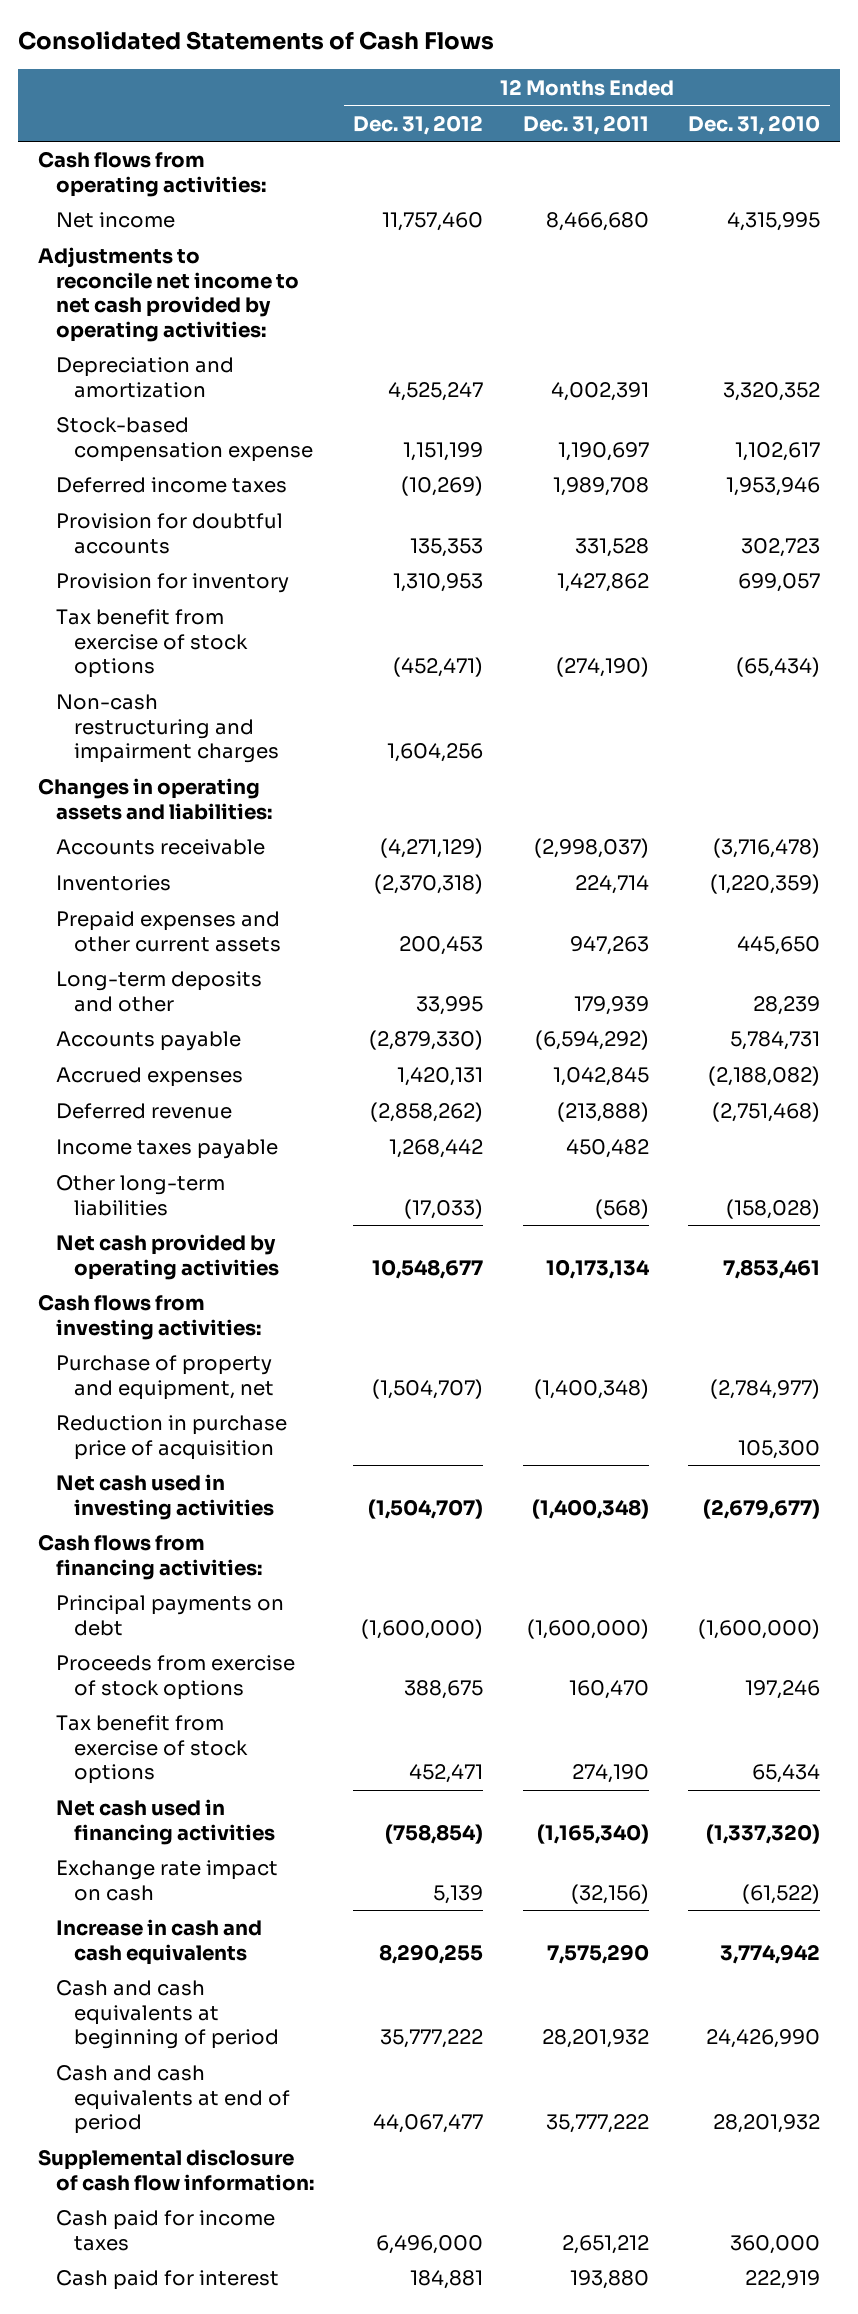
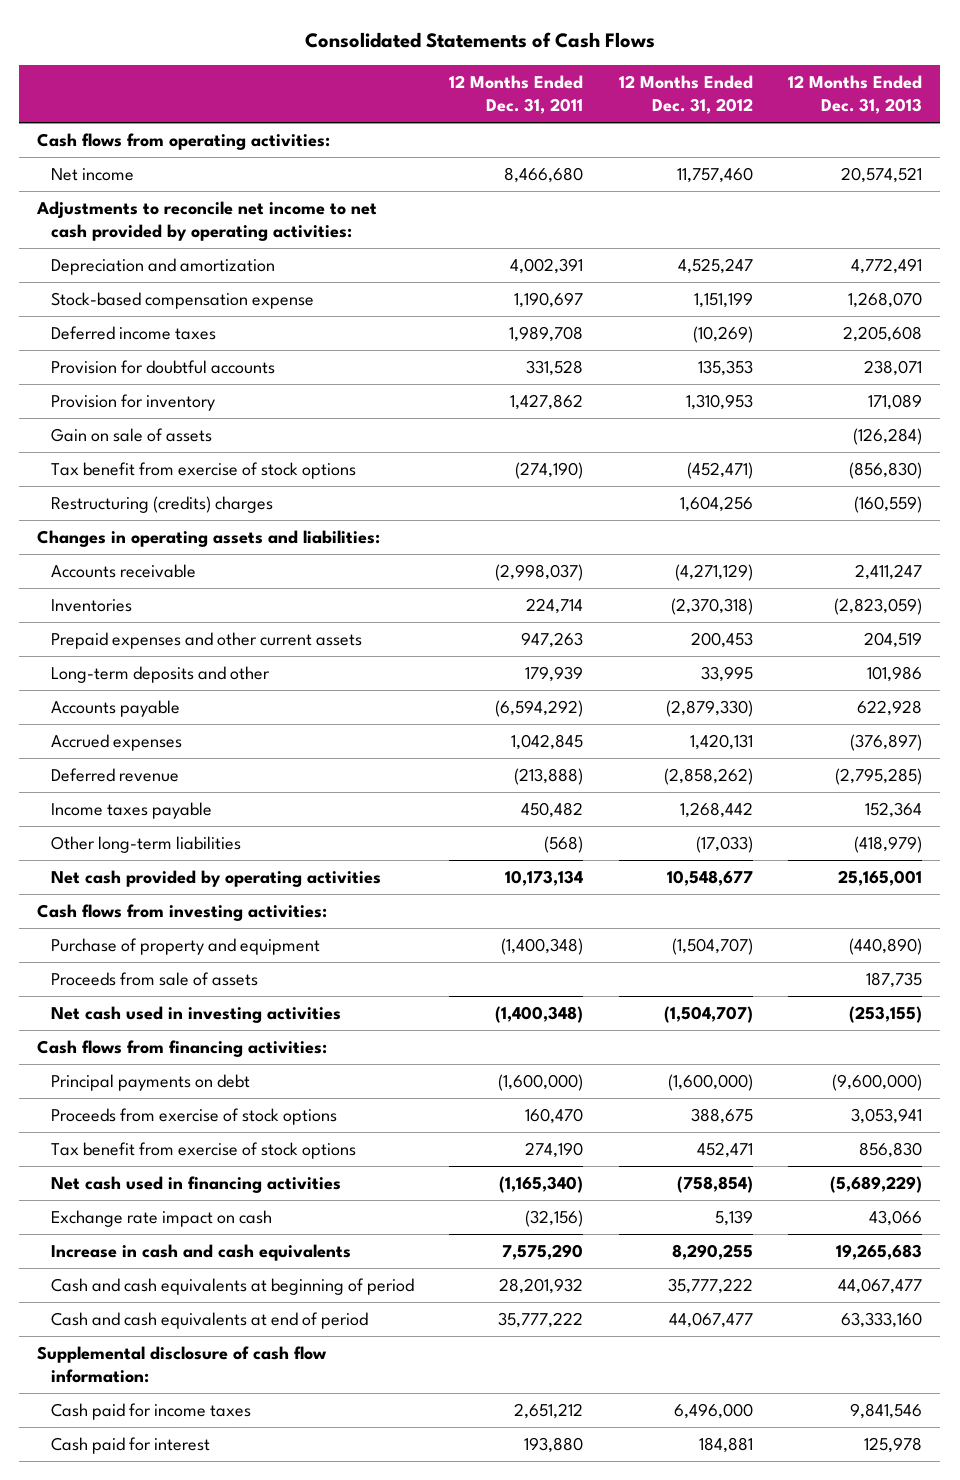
- | 12 Months Ended Dec. 31, 2012 | 12 Months Ended Dec. 31, 2011 | 12 Months Ended Dec. 31, 2010
+ | 12 Months Ended Dec. 31, 2011 | 12 Months Ended Dec. 31, 2012 | 12 Months Ended Dec. 31, 2013
+ Gain on sale of assets | | | (126,284)
- Non-cash restructuring and impairment charges | 1,604,256 | |
+ Restructuring (credits) charges | | 1,604,256 | (160,559)
- Purchase of property and equipment, net | (1,504,707) | (1,400,348) | (2,784,977)
- Reduction in purchase price of acquisition | | | 105,300
+ Purchase of property and equipment | (1,400,348) | (1,504,707) | (440,890)
+ Proceeds from sale of assets | | | 187,735

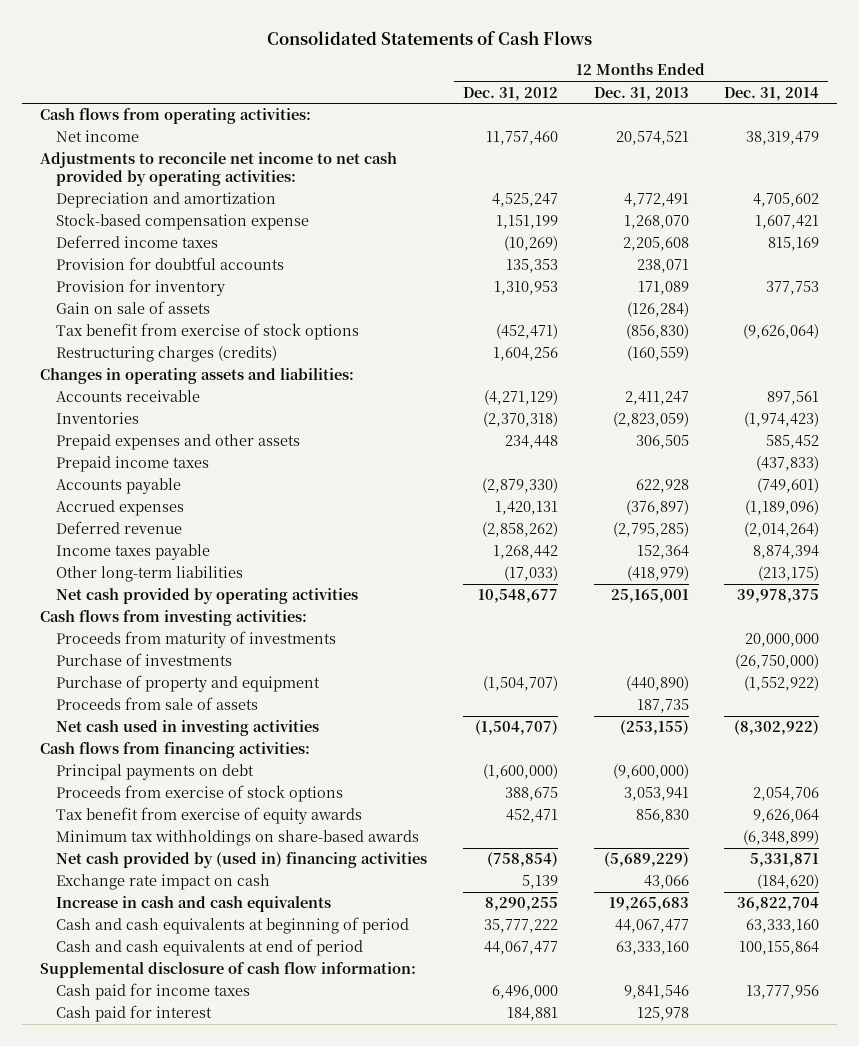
- | 12 Months Ended Dec. 31, 2011 | 12 Months Ended Dec. 31, 2012 | 12 Months Ended Dec. 31, 2013
+ | 12 Months Ended Dec. 31, 2012 | 12 Months Ended Dec. 31, 2013 | 12 Months Ended Dec. 31, 2014
- Restructuring (credits) charges | | 1,604,256 | (160,559)
+ Restructuring charges (credits) | 1,604,256 | (160,559) |
- Prepaid expenses and other current assets | 947,263 | 200,453 | 204,519
- Long-term deposits and other | 179,939 | 33,995 | 101,986
+ Prepaid expenses and other assets | 234,448 | 306,505 | 585,452
+ Prepaid income taxes | | | (437,833)
+ Proceeds from maturity of investments | | | 20,000,000
+ Purchase of investments | | | (26,750,000)
- Tax benefit from exercise of stock options | 274,190 | 452,471 | 856,830
- Net cash used in financing activities | (1,165,340) | (758,854) | (5,689,229)
+ Tax benefit from exercise of equity awards | 452,471 | 856,830 | 9,626,064
+ Minimum tax withholdings on share-based awards | | | (6,348,899)
+ Net cash provided by (used in) financing activities | (758,854) | (5,689,229) | 5,331,871

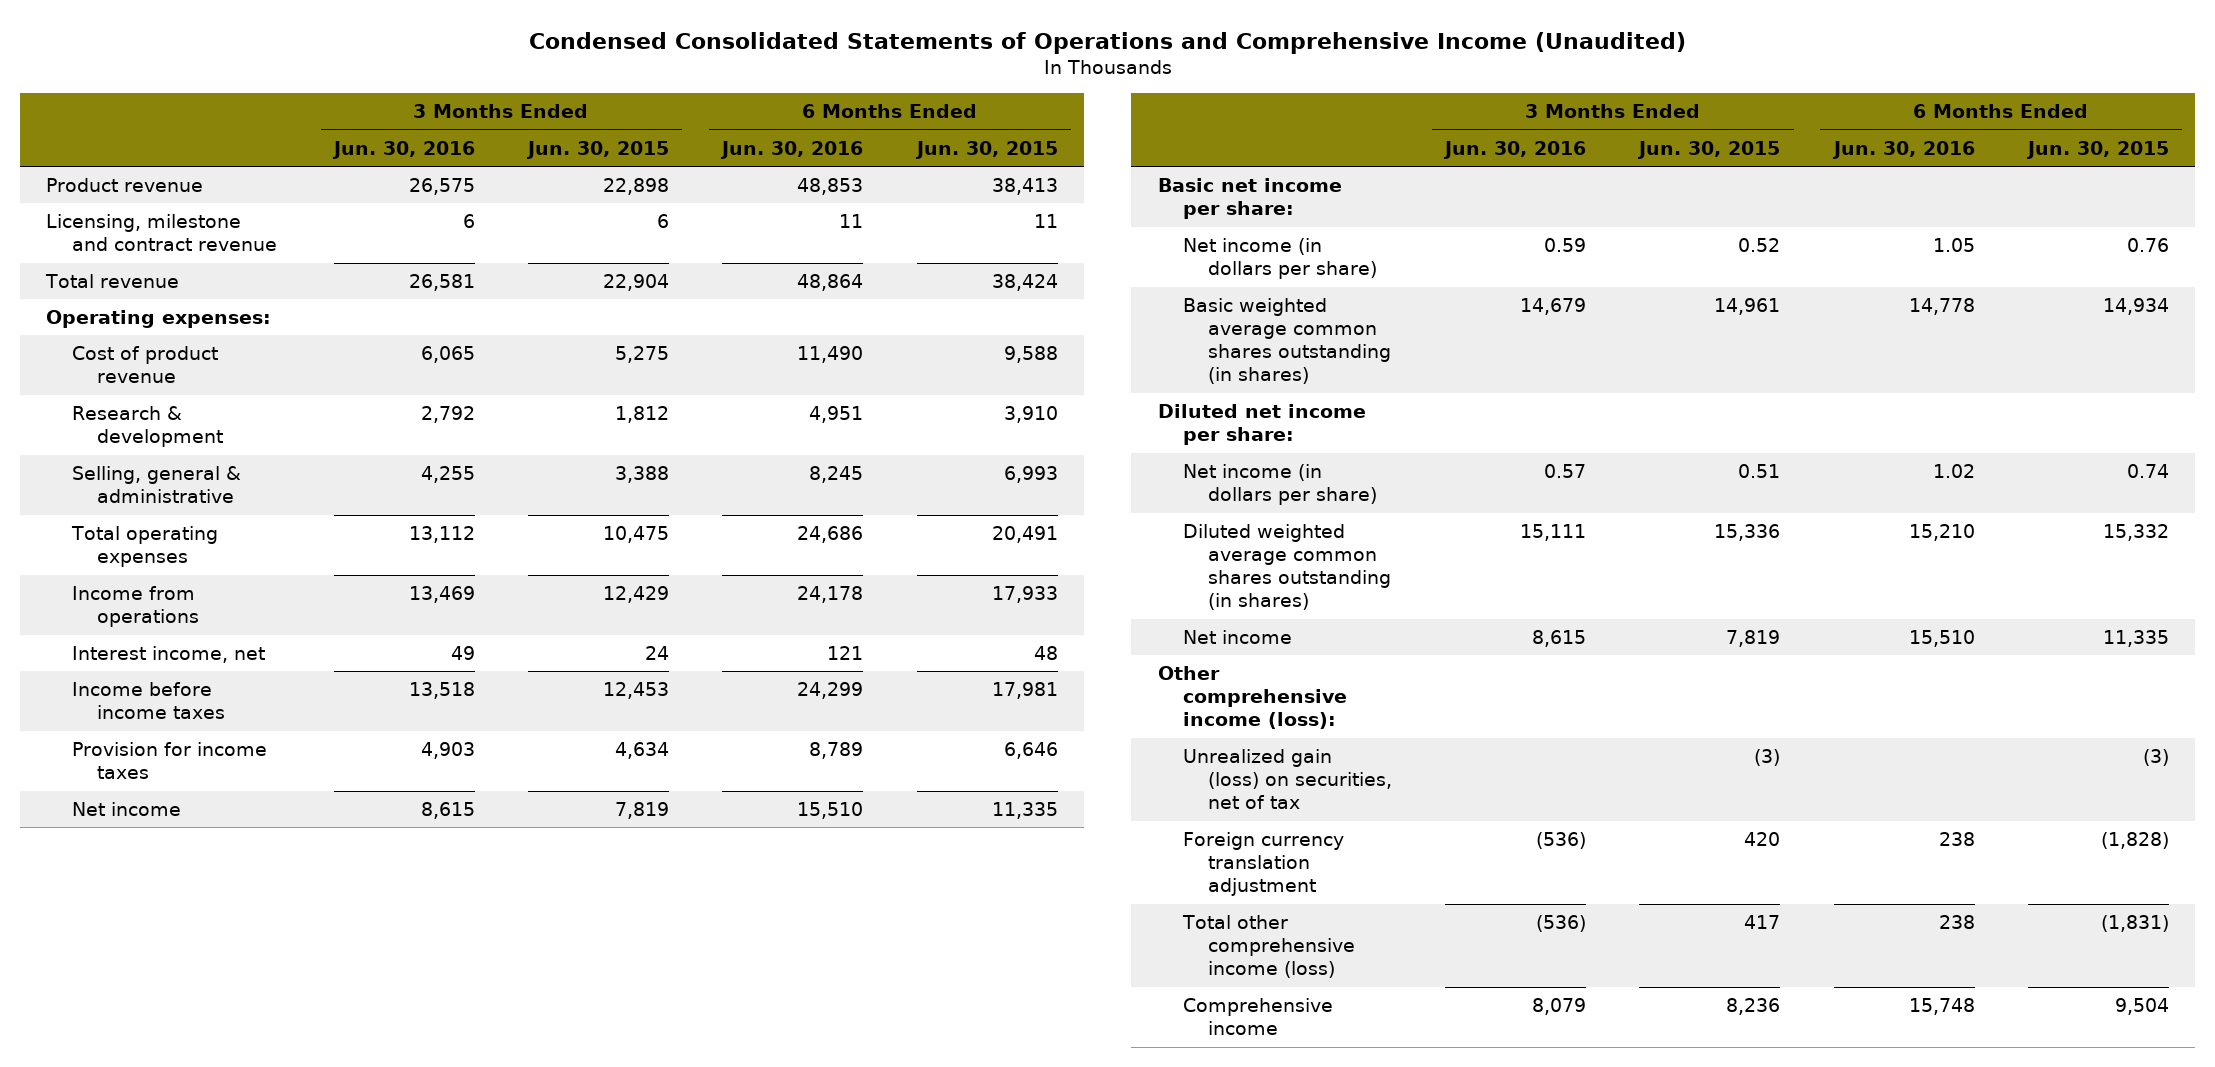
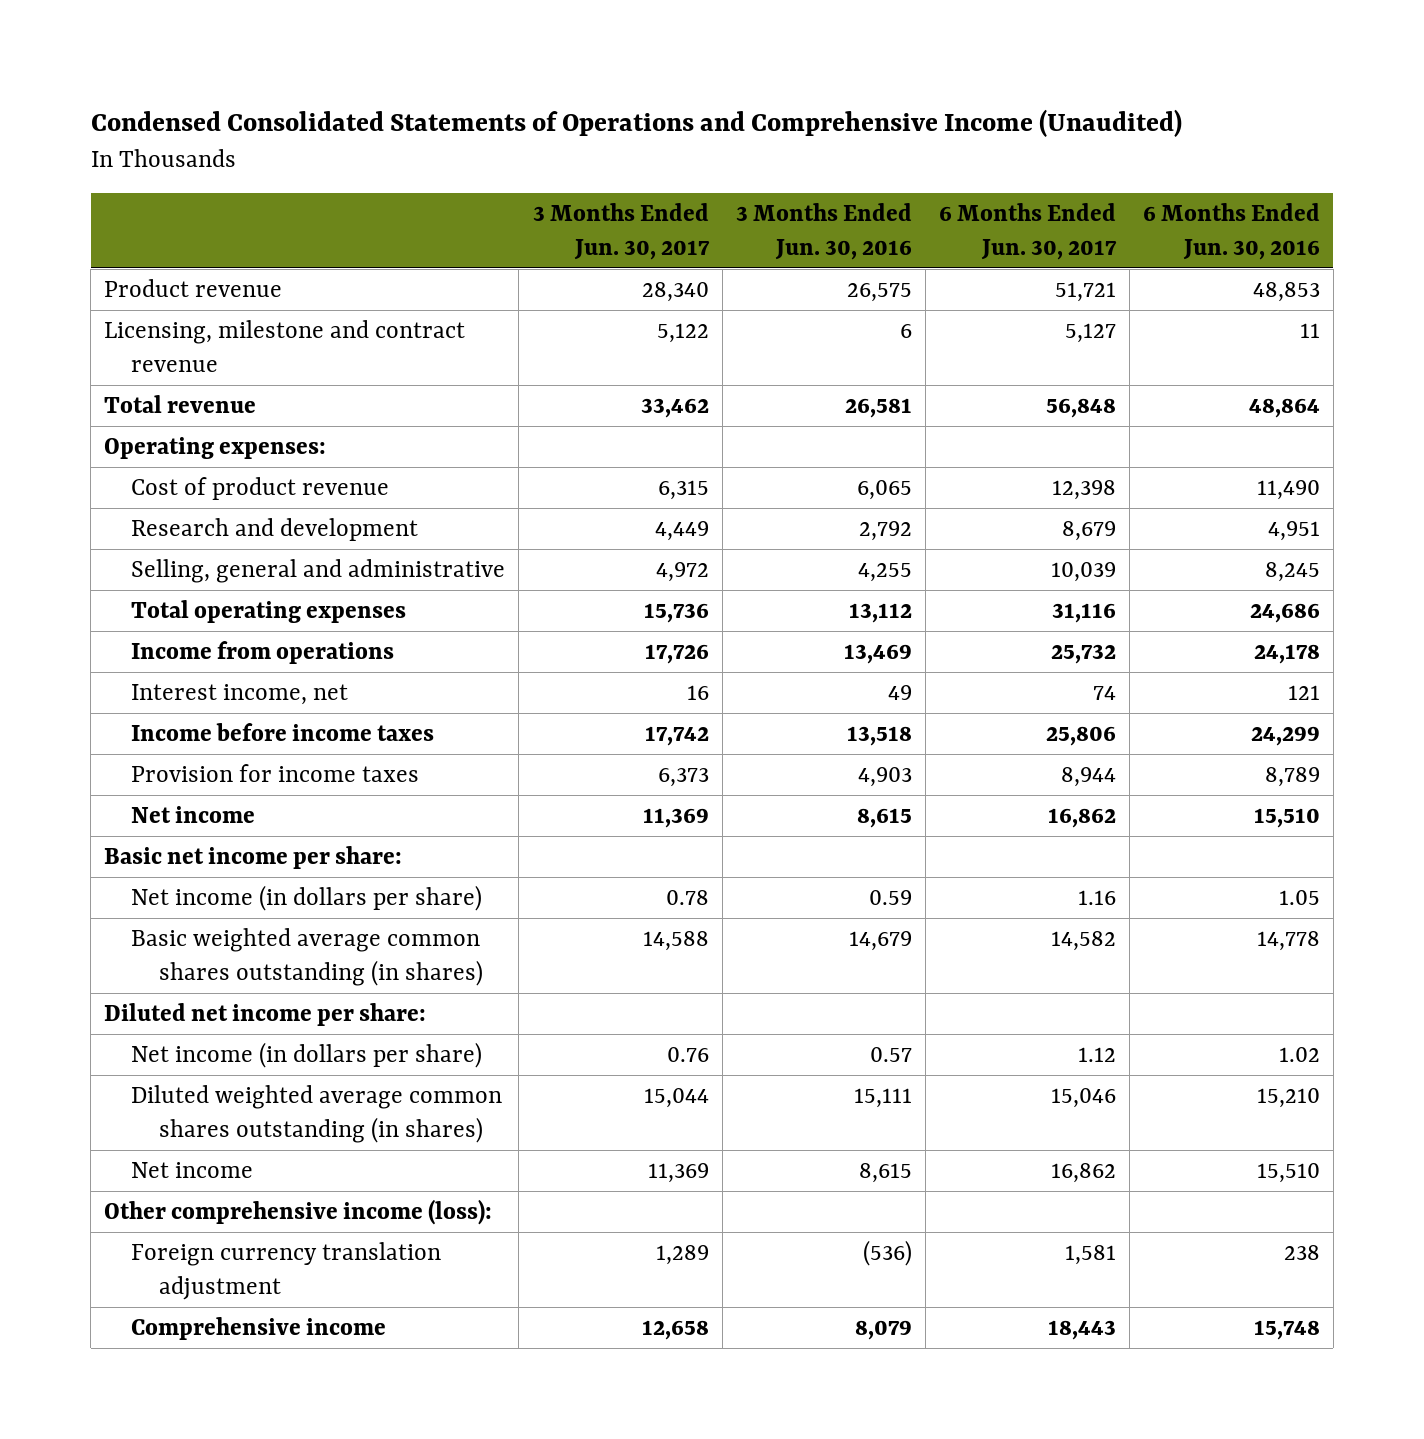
- | 3 Months Ended Jun. 30, 2016 | 3 Months Ended Jun. 30, 2015 | 6 Months Ended Jun. 30, 2016 | 6 Months Ended Jun. 30, 2015
+ | 3 Months Ended Jun. 30, 2017 | 3 Months Ended Jun. 30, 2016 | 6 Months Ended Jun. 30, 2017 | 6 Months Ended Jun. 30, 2016
- Research & development | 2,792 | 1,812 | 4,951 | 3,910
- Selling, general & administrative | 4,255 | 3,388 | 8,245 | 6,993
+ Research and development | 4,449 | 2,792 | 8,679 | 4,951
+ Selling, general and administrative | 4,972 | 4,255 | 10,039 | 8,245
- Unrealized gain (loss) on securities, net of tax | | (3) | | (3)
- Total other comprehensive income (loss) | (536) | 417 | 238 | (1,831)

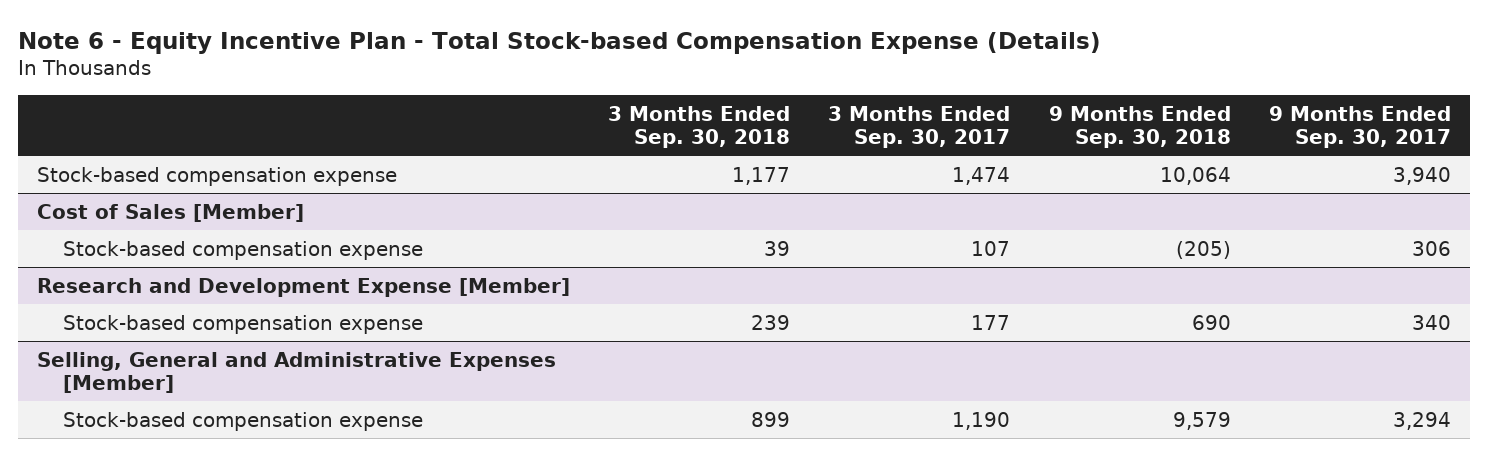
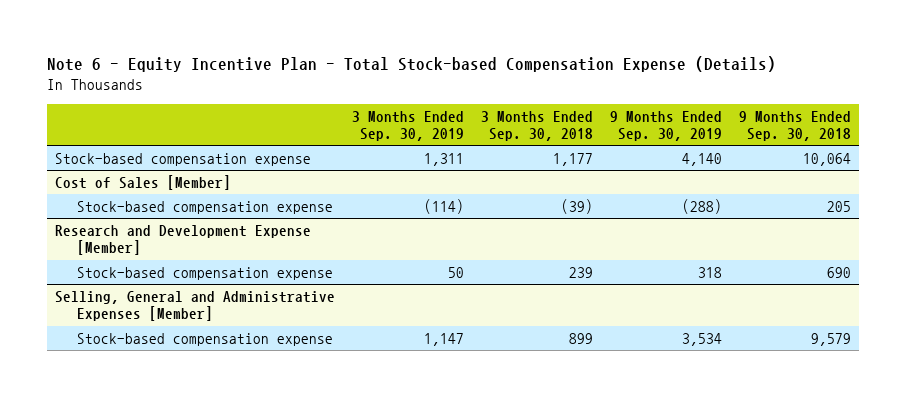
- | 3 Months Ended Sep. 30, 2018 | 3 Months Ended Sep. 30, 2017 | 9 Months Ended Sep. 30, 2018 | 9 Months Ended Sep. 30, 2017
+ | 3 Months Ended Sep. 30, 2019 | 3 Months Ended Sep. 30, 2018 | 9 Months Ended Sep. 30, 2019 | 9 Months Ended Sep. 30, 2018
@ Cost of Sales [Member]
- Stock-based compensation expense | 39 | 107 | (205) | 306
+ Stock-based compensation expense | (114) | (39) | (288) | 205

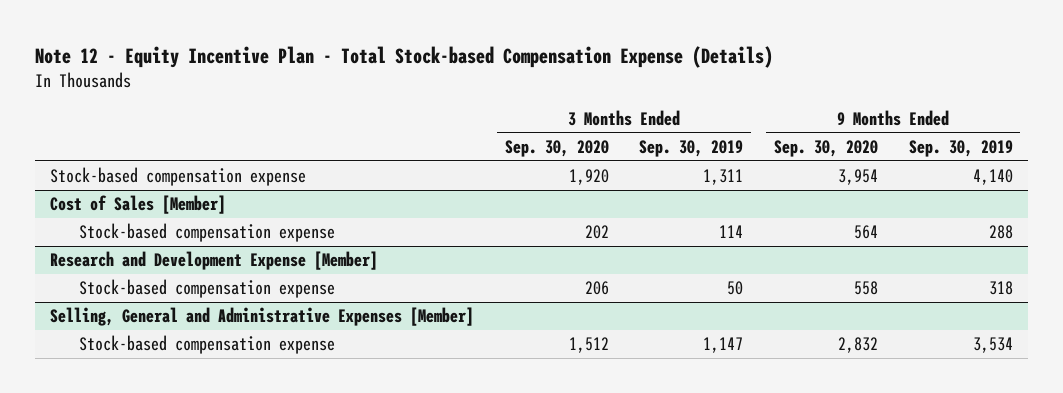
- Note 6 - Equity Incentive Plan - Total Stock-based Compensation Expense (Details)
+ Note 12 - Equity Incentive Plan - Total Stock-based Compensation Expense (Details)
- | 3 Months Ended Sep. 30, 2019 | 3 Months Ended Sep. 30, 2018 | 9 Months Ended Sep. 30, 2019 | 9 Months Ended Sep. 30, 2018
+ | 3 Months Ended Sep. 30, 2020 | 3 Months Ended Sep. 30, 2019 | 9 Months Ended Sep. 30, 2020 | 9 Months Ended Sep. 30, 2019
@ Cost of Sales [Member]
- Stock-based compensation expense | (114) | (39) | (288) | 205
+ Stock-based compensation expense | 202 | 114 | 564 | 288

